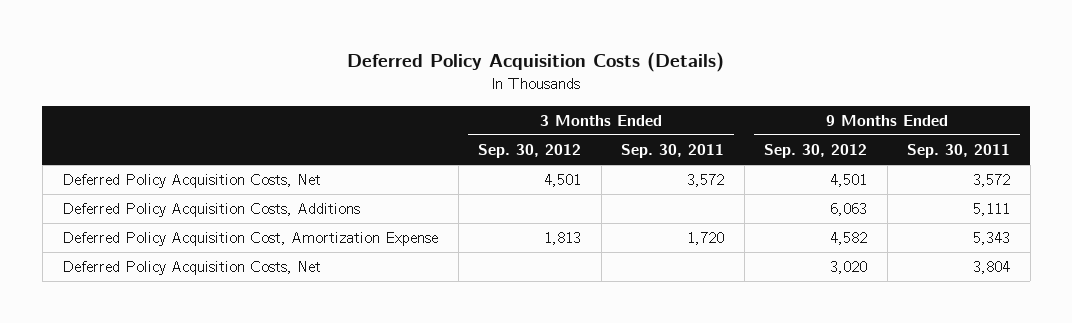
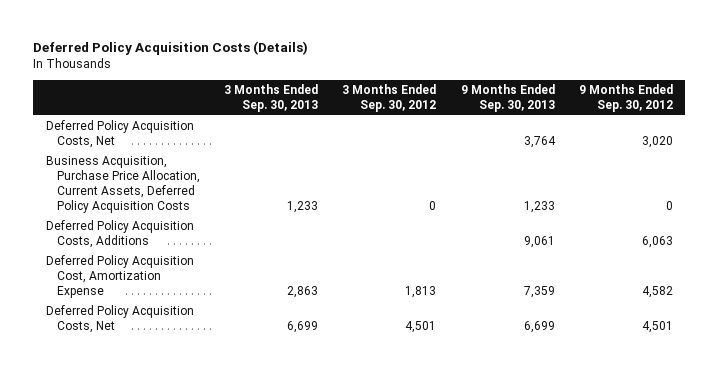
- | 3 Months Ended Sep. 30, 2012 | 3 Months Ended Sep. 30, 2011 | 9 Months Ended Sep. 30, 2012 | 9 Months Ended Sep. 30, 2011
+ | 3 Months Ended Sep. 30, 2013 | 3 Months Ended Sep. 30, 2012 | 9 Months Ended Sep. 30, 2013 | 9 Months Ended Sep. 30, 2012
moved up: Deferred Policy Acquisition Costs, Net | | | 3,764 | 3,020
+ Business Acquisition, Purchase Price Allocation, Current Assets, Deferred Policy Acquisition Costs | 1,233 | 0 | 1,233 | 0
moved down: Deferred Policy Acquisition Costs, Net | 6,699 | 4,501 | 6,699 | 4,501

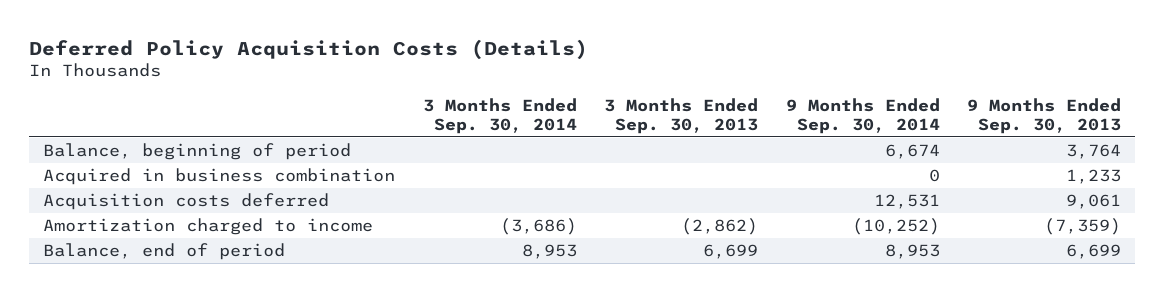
- | 3 Months Ended Sep. 30, 2013 | 3 Months Ended Sep. 30, 2012 | 9 Months Ended Sep. 30, 2013 | 9 Months Ended Sep. 30, 2012
+ | 3 Months Ended Sep. 30, 2014 | 3 Months Ended Sep. 30, 2013 | 9 Months Ended Sep. 30, 2014 | 9 Months Ended Sep. 30, 2013
- Deferred Policy Acquisition Costs, Net | | | 3,764 | 3,020
- Business Acquisition, Purchase Price Allocation, Current Assets, Deferred Policy Acquisition Costs | 1,233 | 0 | 1,233 | 0
- Deferred Policy Acquisition Costs, Additions | | | 9,061 | 6,063
- Deferred Policy Acquisition Cost, Amortization Expense | 2,863 | 1,813 | 7,359 | 4,582
- Deferred Policy Acquisition Costs, Net | 6,699 | 4,501 | 6,699 | 4,501
+ Balance, beginning of period | | | 6,674 | 3,764
+ Acquired in business combination | | | 0 | 1,233
+ Acquisition costs deferred | | | 12,531 | 9,061
+ Amortization charged to income | (3,686) | (2,862) | (10,252) | (7,359)
+ Balance, end of period | 8,953 | 6,699 | 8,953 | 6,699

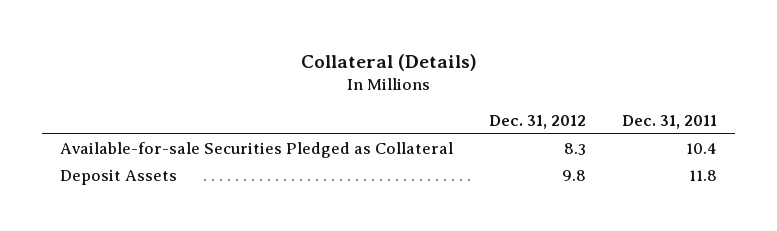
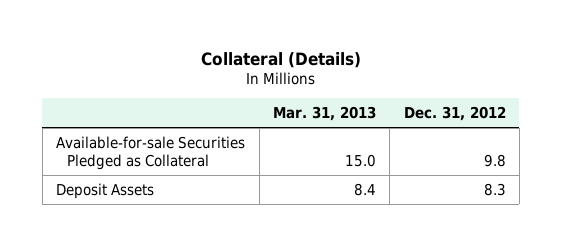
- | Dec. 31, 2012 | Dec. 31, 2011
+ | Mar. 31, 2013 | Dec. 31, 2012
- Available-for-sale Securities Pledged as Collateral | 8.3 | 10.4
- Deposit Assets | 9.8 | 11.8
+ Available-for-sale Securities Pledged as Collateral | 15.0 | 9.8
+ Deposit Assets | 8.4 | 8.3

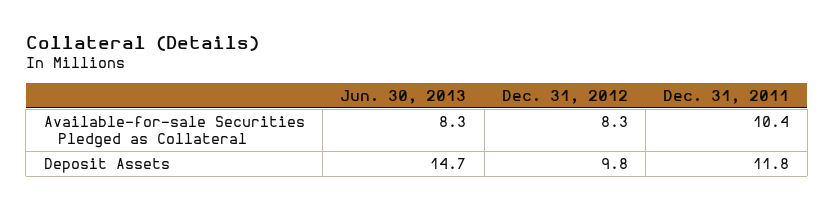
- | Mar. 31, 2013 | Dec. 31, 2012
+ | Jun. 30, 2013 | Dec. 31, 2012 | Dec. 31, 2011
- Available-for-sale Securities Pledged as Collateral | 15.0 | 9.8
- Deposit Assets | 8.4 | 8.3
+ Available-for-sale Securities Pledged as Collateral | 8.3 | 8.3 | 10.4
+ Deposit Assets | 14.7 | 9.8 | 11.8

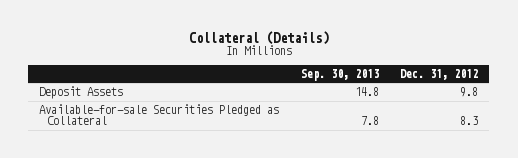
- | Jun. 30, 2013 | Dec. 31, 2012 | Dec. 31, 2011
+ | Sep. 30, 2013 | Dec. 31, 2012
moved down: Available-for-sale Securities Pledged as Collateral | 7.8 | 8.3

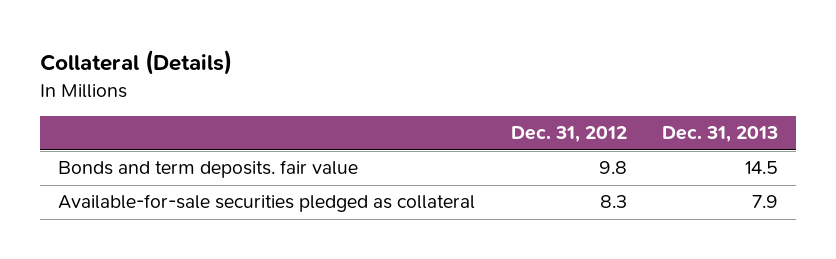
- | Sep. 30, 2013 | Dec. 31, 2012
+ | Dec. 31, 2012 | Dec. 31, 2013
- Deposit Assets | 14.8 | 9.8
- Available-for-sale Securities Pledged as Collateral | 7.8 | 8.3
+ Bonds and term deposits. fair value | 9.8 | 14.5
+ Available-for-sale securities pledged as collateral | 8.3 | 7.9

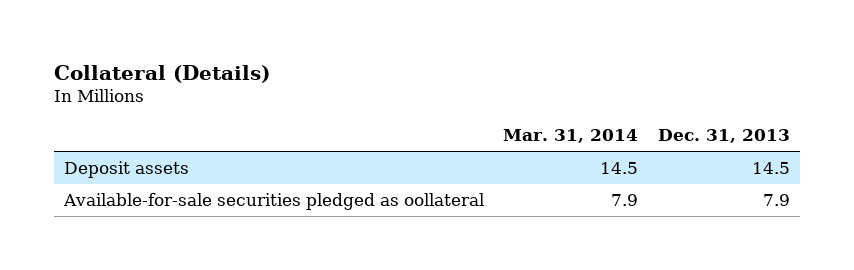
- | Dec. 31, 2012 | Dec. 31, 2013
+ | Mar. 31, 2014 | Dec. 31, 2013
- Bonds and term deposits. fair value | 9.8 | 14.5
- Available-for-sale securities pledged as collateral | 8.3 | 7.9
+ Deposit assets | 14.5 | 14.5
+ Available-for-sale securities pledged as oollateral | 7.9 | 7.9

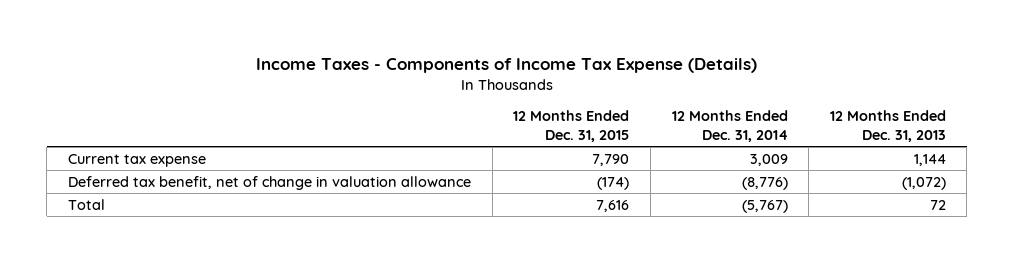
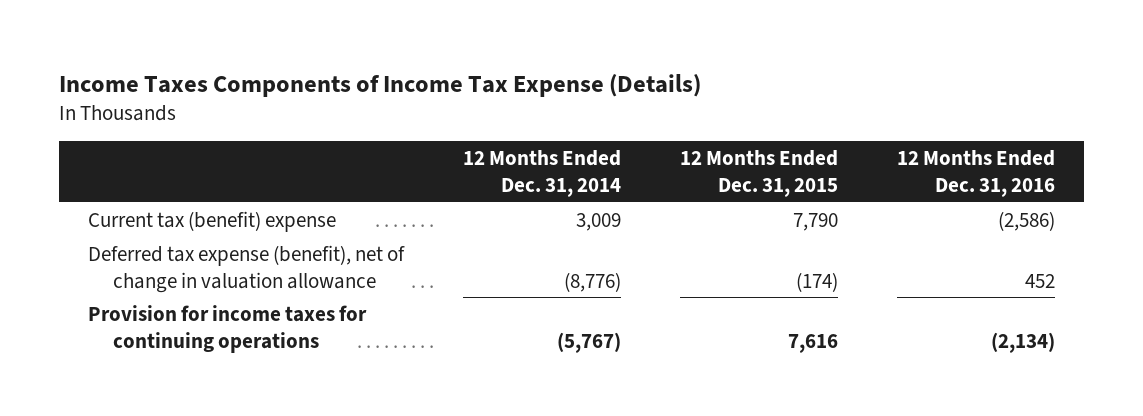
- Income Taxes - Components of Income Tax Expense (Details)
+ Income Taxes Components of Income Tax Expense (Details)
- | 12 Months Ended Dec. 31, 2015 | 12 Months Ended Dec. 31, 2014 | 12 Months Ended Dec. 31, 2013
+ | 12 Months Ended Dec. 31, 2014 | 12 Months Ended Dec. 31, 2015 | 12 Months Ended Dec. 31, 2016
- Current tax expense | 7,790 | 3,009 | 1,144
- Deferred tax benefit, net of change in valuation allowance | (174) | (8,776) | (1,072)
- Total | 7,616 | (5,767) | 72
+ Current tax (benefit) expense | 3,009 | 7,790 | (2,586)
+ Deferred tax expense (benefit), net of change in valuation allowance | (8,776) | (174) | 452
+ Provision for income taxes for continuing operations | (5,767) | 7,616 | (2,134)

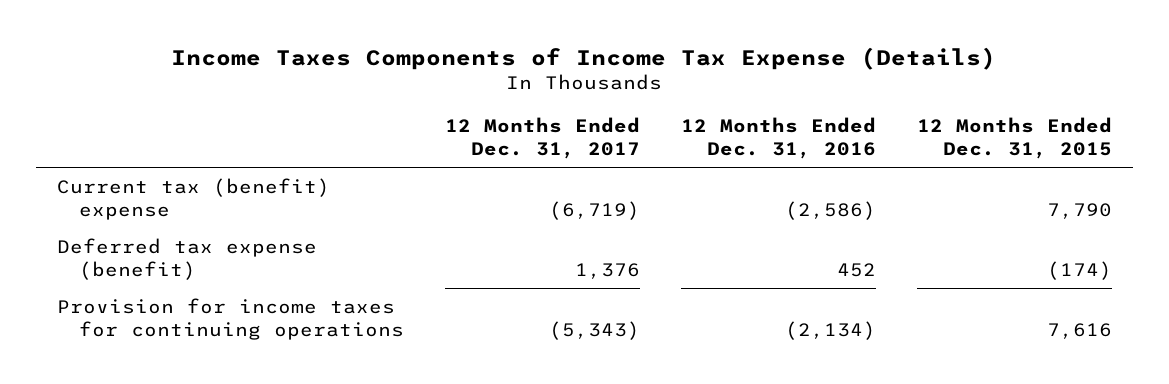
- | 12 Months Ended Dec. 31, 2014 | 12 Months Ended Dec. 31, 2015 | 12 Months Ended Dec. 31, 2016
+ | 12 Months Ended Dec. 31, 2017 | 12 Months Ended Dec. 31, 2016 | 12 Months Ended Dec. 31, 2015
- Deferred tax expense (benefit), net of change in valuation allowance | (8,776) | (174) | 452
+ Deferred tax expense (benefit) | 1,376 | 452 | (174)

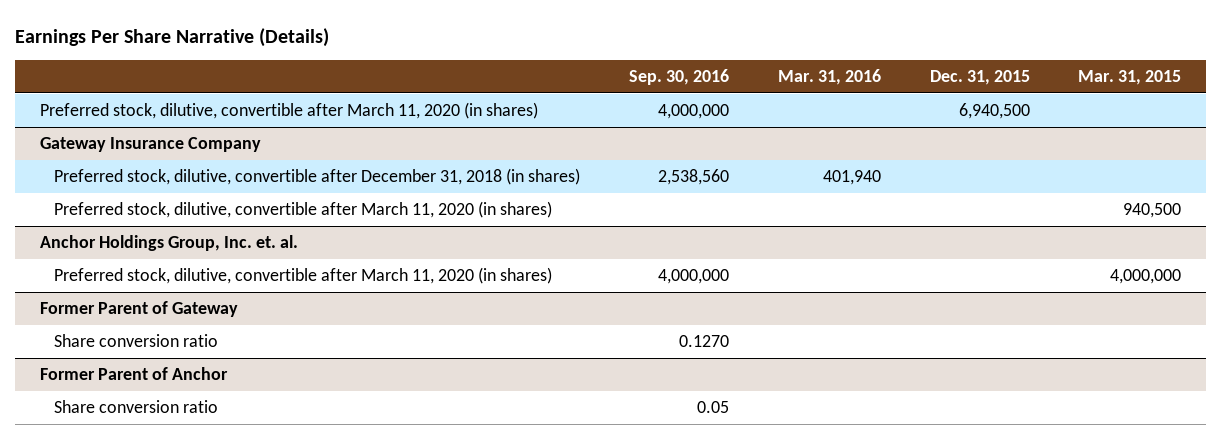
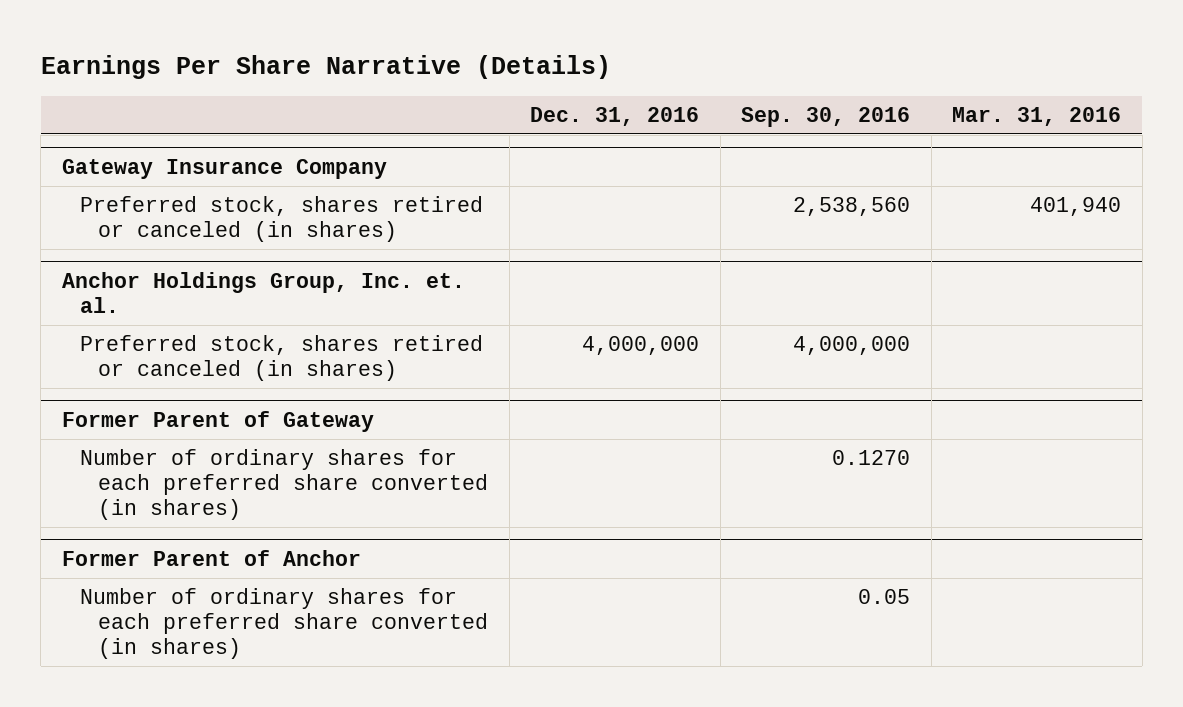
- | Sep. 30, 2016 | Mar. 31, 2016 | Dec. 31, 2015 | Mar. 31, 2015
+ | Dec. 31, 2016 | Sep. 30, 2016 | Mar. 31, 2016
- Preferred stock, dilutive, convertible after March 11, 2020 (in shares) | 4,000,000 | | 6,940,500 |
@ Gateway Insurance Company
- Preferred stock, dilutive, convertible after December 31, 2018 (in shares) | 2,538,560 | 401,940 | |
- Preferred stock, dilutive, convertible after March 11, 2020 (in shares) | | | | 940,500
+ Preferred stock, shares retired or canceled (in shares) | | 2,538,560 | 401,940
@ Anchor Holdings Group, Inc. et. al.
- Preferred stock, dilutive, convertible after March 11, 2020 (in shares) | 4,000,000 | | | 4,000,000
+ Preferred stock, shares retired or canceled (in shares) | 4,000,000 | 4,000,000 |
@ Former Parent of Gateway
- Share conversion ratio | 0.1270 | | |
+ Number of ordinary shares for each preferred share converted (in shares) | | 0.1270 |
@ Former Parent of Anchor
- Share conversion ratio | 0.05 | | |
+ Number of ordinary shares for each preferred share converted (in shares) | | 0.05 |

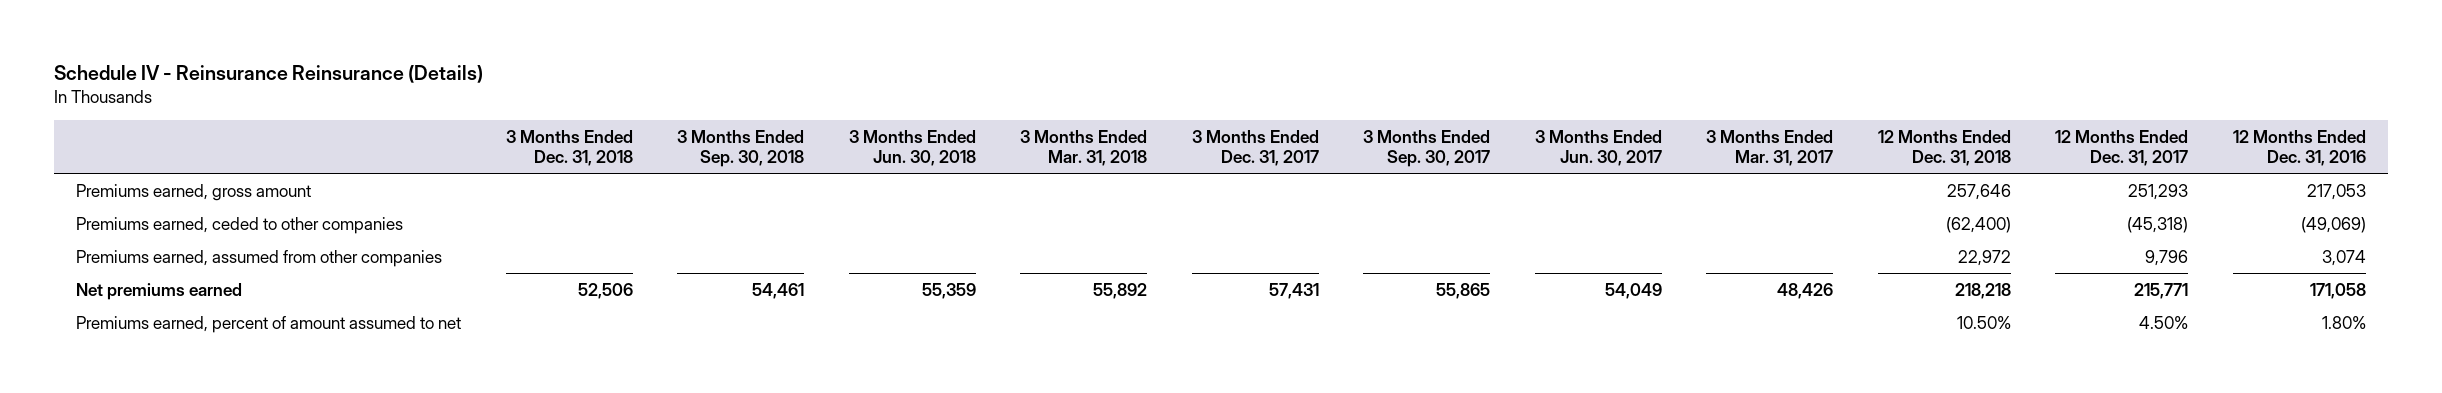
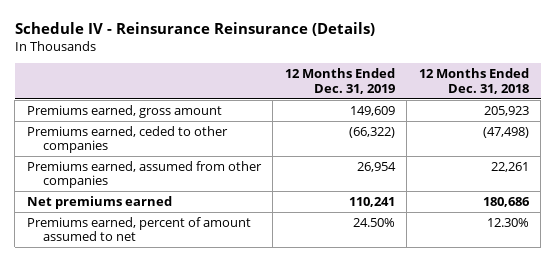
- | 3 Months Ended Dec. 31, 2018 | 3 Months Ended Sep. 30, 2018 | 3 Months Ended Jun. 30, 2018 | 3 Months Ended Mar. 31, 2018 | 3 Months Ended Dec. 31, 2017 | 3 Months Ended Sep. 30, 2017 | 3 Months Ended Jun. 30, 2017 | 3 Months Ended Mar. 31, 2017 | 12 Months Ended Dec. 31, 2018 | 12 Months Ended Dec. 31, 2017 | 12 Months Ended Dec. 31, 2016
+ | 12 Months Ended Dec. 31, 2019 | 12 Months Ended Dec. 31, 2018
- Premiums earned, gross amount | | | | | | | | | 257,646 | 251,293 | 217,053
- Premiums earned, ceded to other companies | | | | | | | | | (62,400) | (45,318) | (49,069)
- Premiums earned, assumed from other companies | | | | | | | | | 22,972 | 9,796 | 3,074
- Net premiums earned | 52,506 | 54,461 | 55,359 | 55,892 | 57,431 | 55,865 | 54,049 | 48,426 | 218,218 | 215,771 | 171,058
- Premiums earned, percent of amount assumed to net | | | | | | | | | 10.50% | 4.50% | 1.80%
+ Premiums earned, gross amount | 149,609 | 205,923
+ Premiums earned, ceded to other companies | (66,322) | (47,498)
+ Premiums earned, assumed from other companies | 26,954 | 22,261
+ Net premiums earned | 110,241 | 180,686
+ Premiums earned, percent of amount assumed to net | 24.50% | 12.30%

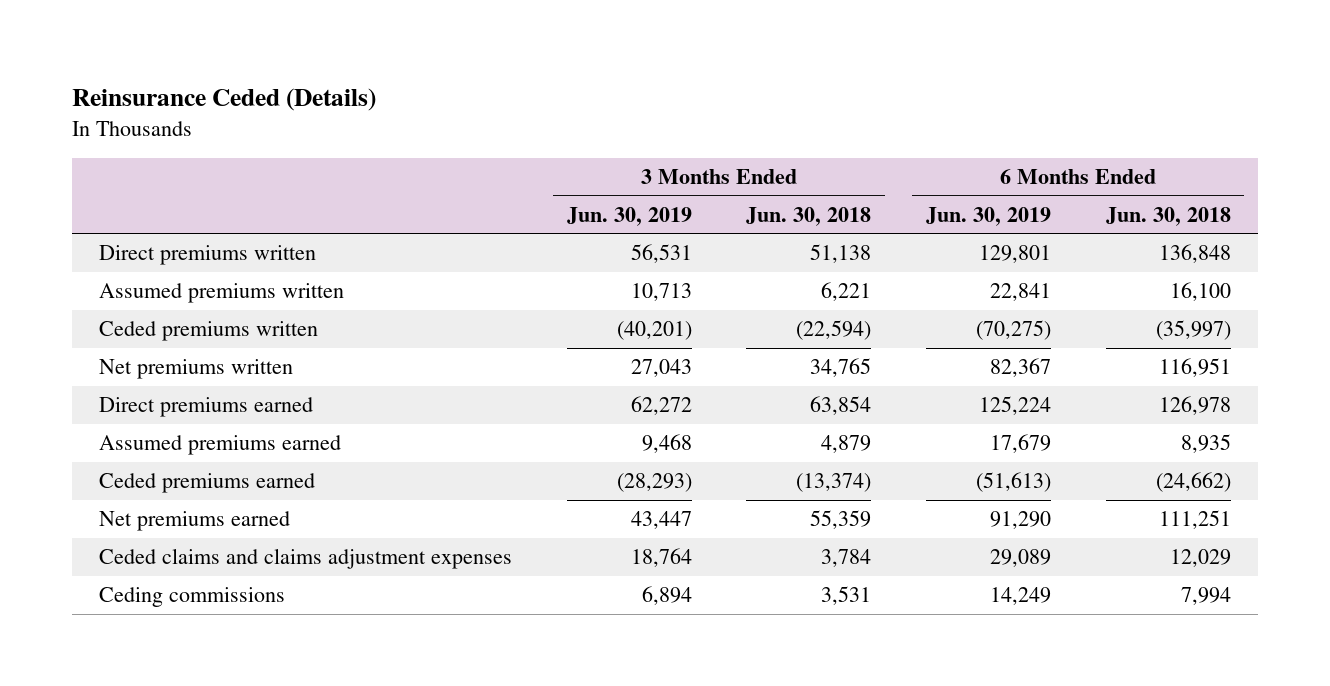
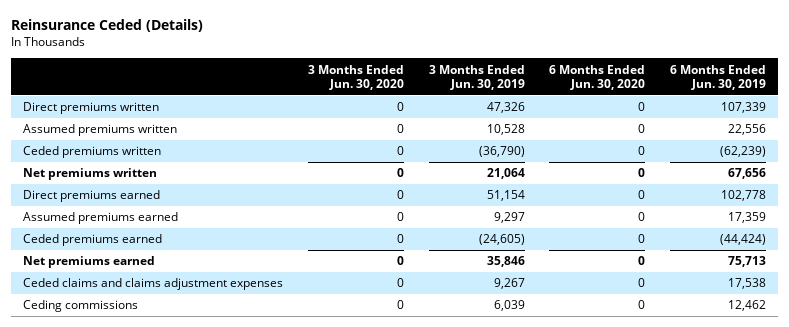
- | 3 Months Ended Jun. 30, 2019 | 3 Months Ended Jun. 30, 2018 | 6 Months Ended Jun. 30, 2019 | 6 Months Ended Jun. 30, 2018
+ | 3 Months Ended Jun. 30, 2020 | 3 Months Ended Jun. 30, 2019 | 6 Months Ended Jun. 30, 2020 | 6 Months Ended Jun. 30, 2019
- Direct premiums written | 56,531 | 51,138 | 129,801 | 136,848
- Assumed premiums written | 10,713 | 6,221 | 22,841 | 16,100
- Ceded premiums written | (40,201) | (22,594) | (70,275) | (35,997)
- Net premiums written | 27,043 | 34,765 | 82,367 | 116,951
- Direct premiums earned | 62,272 | 63,854 | 125,224 | 126,978
- Assumed premiums earned | 9,468 | 4,879 | 17,679 | 8,935
- Ceded premiums earned | (28,293) | (13,374) | (51,613) | (24,662)
- Net premiums earned | 43,447 | 55,359 | 91,290 | 111,251
- Ceded claims and claims adjustment expenses | 18,764 | 3,784 | 29,089 | 12,029
- Ceding commissions | 6,894 | 3,531 | 14,249 | 7,994
+ Direct premiums written | 0 | 47,326 | 0 | 107,339
+ Assumed premiums written | 0 | 10,528 | 0 | 22,556
+ Ceded premiums written | 0 | (36,790) | 0 | (62,239)
+ Net premiums written | 0 | 21,064 | 0 | 67,656
+ Direct premiums earned | 0 | 51,154 | 0 | 102,778
+ Assumed premiums earned | 0 | 9,297 | 0 | 17,359
+ Ceded premiums earned | 0 | (24,605) | 0 | (44,424)
+ Net premiums earned | 0 | 35,846 | 0 | 75,713
+ Ceded claims and claims adjustment expenses | 0 | 9,267 | 0 | 17,538
+ Ceding commissions | 0 | 6,039 | 0 | 12,462

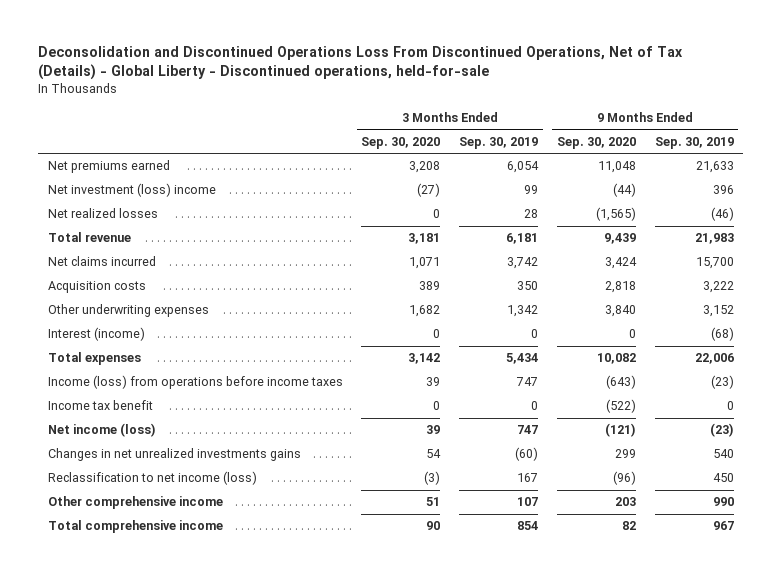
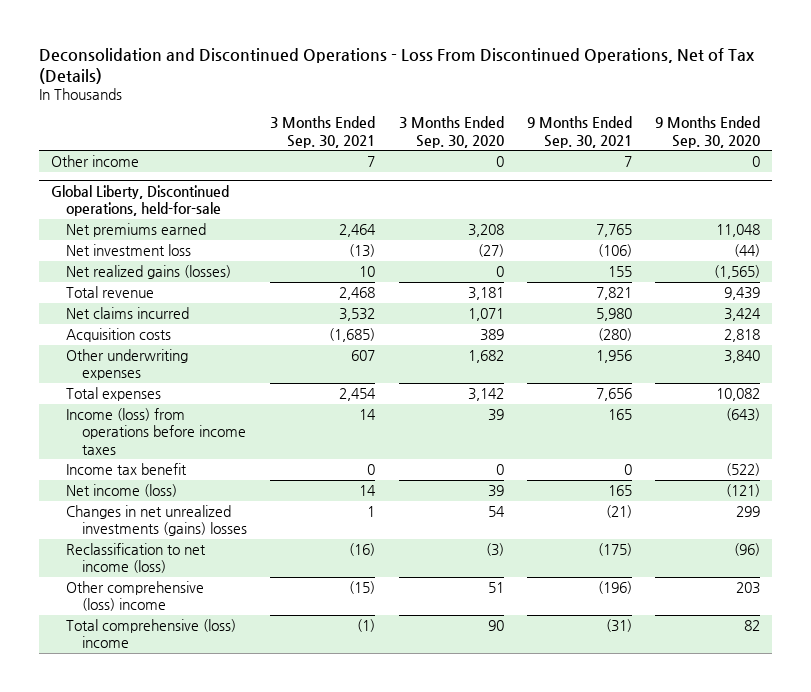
- Deconsolidation and Discontinued Operations Loss From Discontinued Operations, Net of Tax (Details) - Global Liberty - Discontinued operations, held-for-sale
+ Deconsolidation and Discontinued Operations - Loss From Discontinued Operations, Net of Tax (Details)
- | 3 Months Ended Sep. 30, 2020 | 3 Months Ended Sep. 30, 2019 | 9 Months Ended Sep. 30, 2020 | 9 Months Ended Sep. 30, 2019
+ | 3 Months Ended Sep. 30, 2021 | 3 Months Ended Sep. 30, 2020 | 9 Months Ended Sep. 30, 2021 | 9 Months Ended Sep. 30, 2020
+ Other income | 7 | 0 | 7 | 0
+ Global Liberty, Discontinued operations, held-for-sale
- Net investment (loss) income | (27) | 99 | (44) | 396
- Net realized losses | 0 | 28 | (1,565) | (46)
+ Net investment loss | (13) | (27) | (106) | (44)
+ Net realized gains (losses) | 10 | 0 | 155 | (1,565)
- Interest (income) | 0 | 0 | 0 | (68)
- Changes in net unrealized investments gains | 54 | (60) | 299 | 540
+ Changes in net unrealized investments (gains) losses | 1 | 54 | (21) | 299
- Other comprehensive income | 51 | 107 | 203 | 990
- Total comprehensive income | 90 | 854 | 82 | 967
+ Other comprehensive (loss) income | (15) | 51 | (196) | 203
+ Total comprehensive (loss) income | (1) | 90 | (31) | 82

